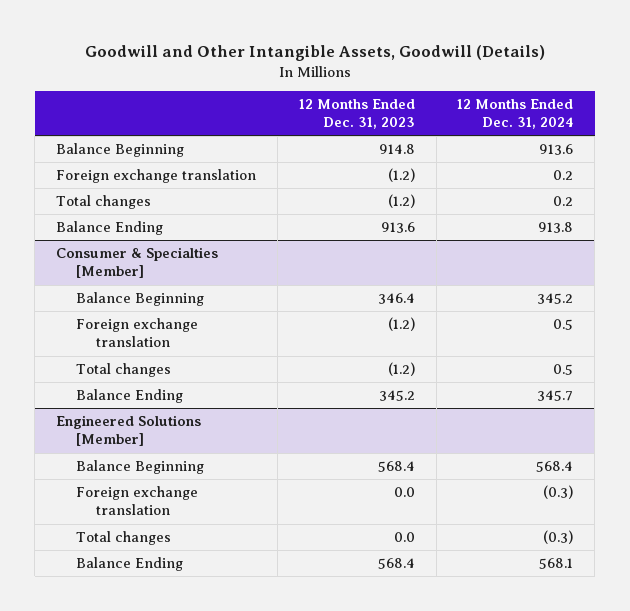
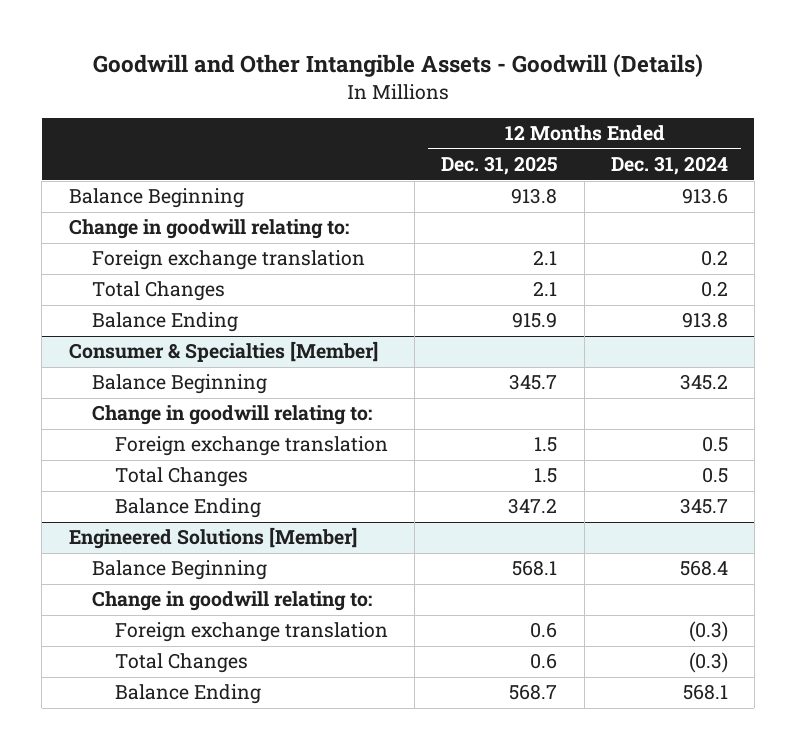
- Goodwill and Other Intangible Assets, Goodwill (Details)
+ Goodwill and Other Intangible Assets - Goodwill (Details)
- | 12 Months Ended Dec. 31, 2023 | 12 Months Ended Dec. 31, 2024
+ | 12 Months Ended Dec. 31, 2025 | 12 Months Ended Dec. 31, 2024
+ Change in goodwill relating to:
- Total changes | (1.2) | 0.2
+ Total Changes | 2.1 | 0.2
@ Consumer & Specialties [Member]
+ Change in goodwill relating to:
- Total changes | (1.2) | 0.5
+ Total Changes | 1.5 | 0.5
@ Engineered Solutions [Member]
+ Change in goodwill relating to:
- Total changes | 0.0 | (0.3)
+ Total Changes | 0.6 | (0.3)

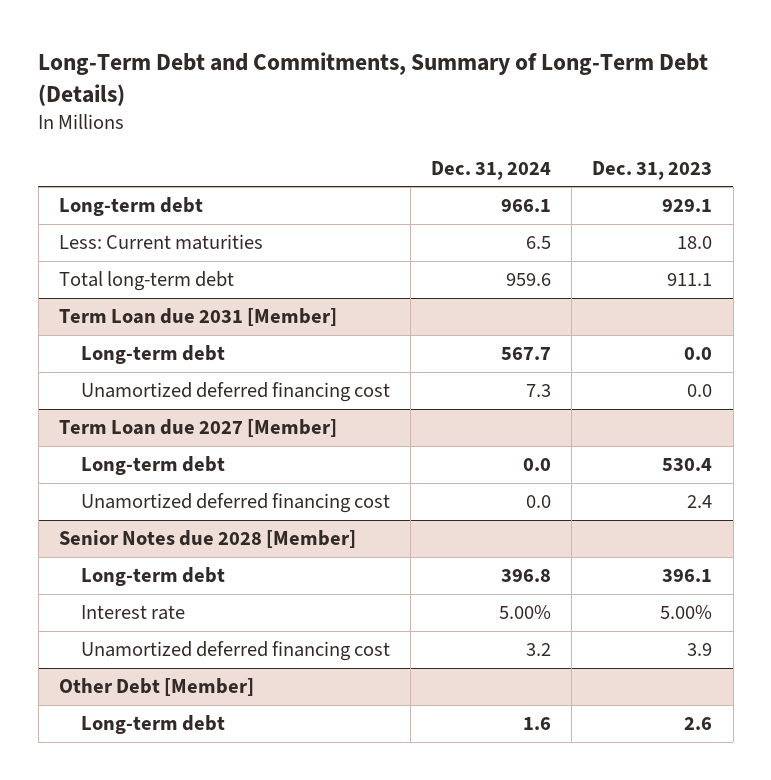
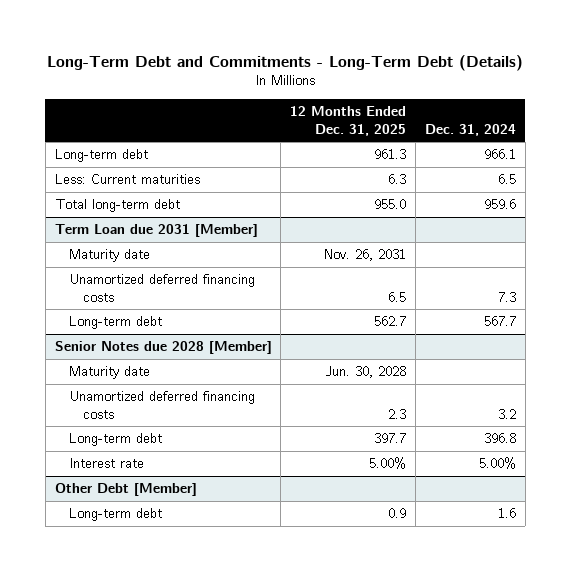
- Long-Term Debt and Commitments, Summary of Long-Term Debt (Details)
+ Long-Term Debt and Commitments - Long-Term Debt (Details)
- | Dec. 31, 2024 | Dec. 31, 2023
+ | 12 Months Ended Dec. 31, 2025 | Dec. 31, 2024
@ Term Loan due 2031 [Member]
+ Maturity date | Nov. 26, 2031 |
+ Unamortized deferred financing costs | 6.5 | 7.3
- Unamortized deferred financing cost | 7.3 | 0.0
- Term Loan due 2027 [Member]
- Long-term debt | 0.0 | 530.4
- Unamortized deferred financing cost | 0.0 | 2.4
@ Senior Notes due 2028 [Member]
+ Maturity date | Jun. 30, 2028 |
+ Unamortized deferred financing costs | 2.3 | 3.2
- Unamortized deferred financing cost | 3.2 | 3.9

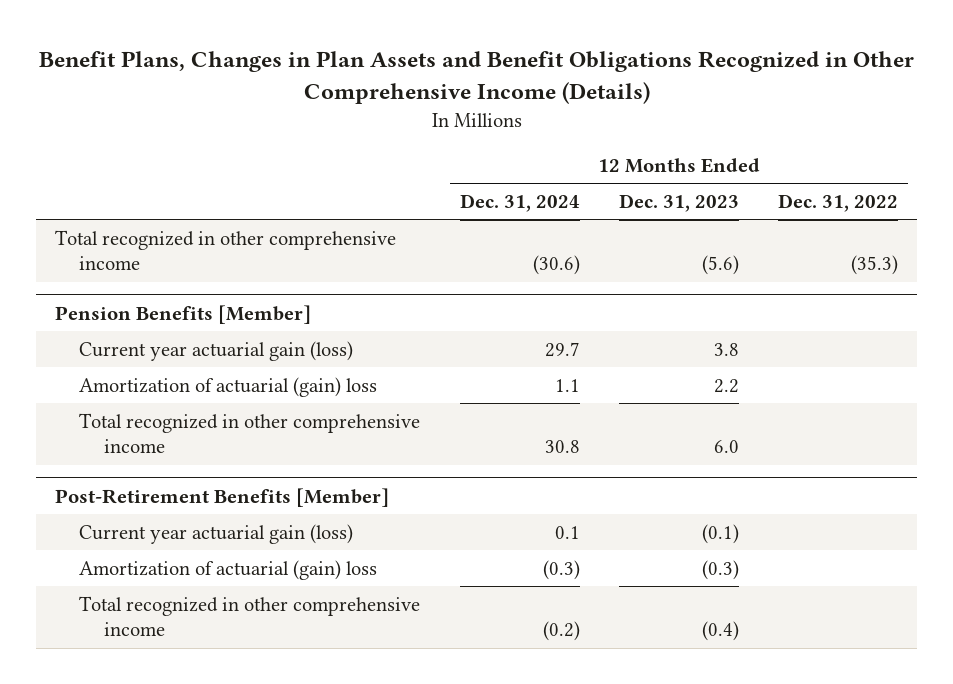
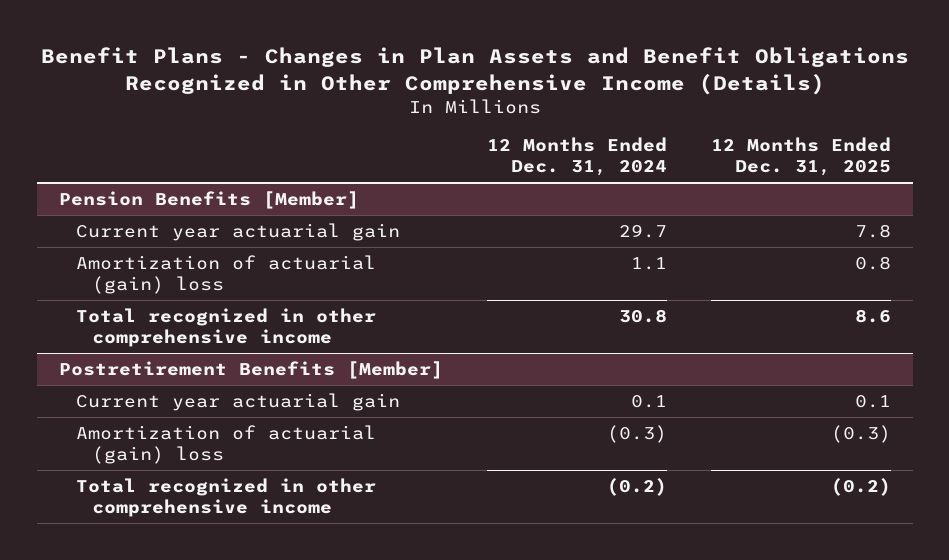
- Benefit Plans, Changes in Plan Assets and Benefit Obligations Recognized in Other Comprehensive Income (Details)
+ Benefit Plans - Changes in Plan Assets and Benefit Obligations Recognized in Other Comprehensive Income (Details)
- | 12 Months Ended Dec. 31, 2024 | 12 Months Ended Dec. 31, 2023 | 12 Months Ended Dec. 31, 2022
+ | 12 Months Ended Dec. 31, 2024 | 12 Months Ended Dec. 31, 2025
- Total recognized in other comprehensive income | (30.6) | (5.6) | (35.3)
@ Pension Benefits [Member]
- Current year actuarial gain (loss) | 29.7 | 3.8 |
+ Current year actuarial gain | 29.7 | 7.8
- Post-Retirement Benefits [Member]
- Current year actuarial gain (loss) | 0.1 | (0.1) |
+ Postretirement Benefits [Member]
+ Current year actuarial gain | 0.1 | 0.1

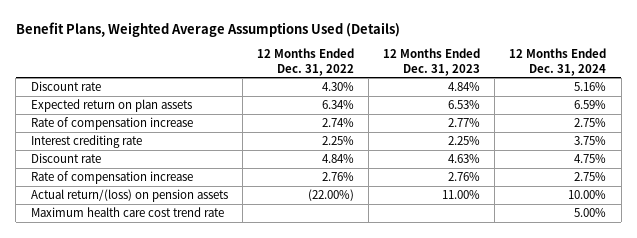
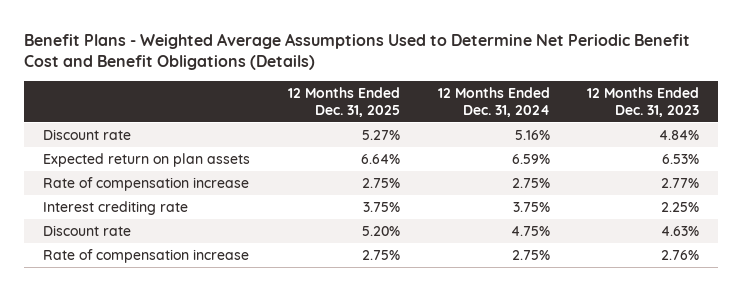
- Benefit Plans, Weighted Average Assumptions Used (Details)
+ Benefit Plans - Weighted Average Assumptions Used to Determine Net Periodic Benefit Cost and Benefit Obligations (Details)
- | 12 Months Ended Dec. 31, 2022 | 12 Months Ended Dec. 31, 2023 | 12 Months Ended Dec. 31, 2024
+ | 12 Months Ended Dec. 31, 2025 | 12 Months Ended Dec. 31, 2024 | 12 Months Ended Dec. 31, 2023
- Actual return/(loss) on pension assets | (22.00%) | 11.00% | 10.00%
- Maximum health care cost trend rate | | | 5.00%

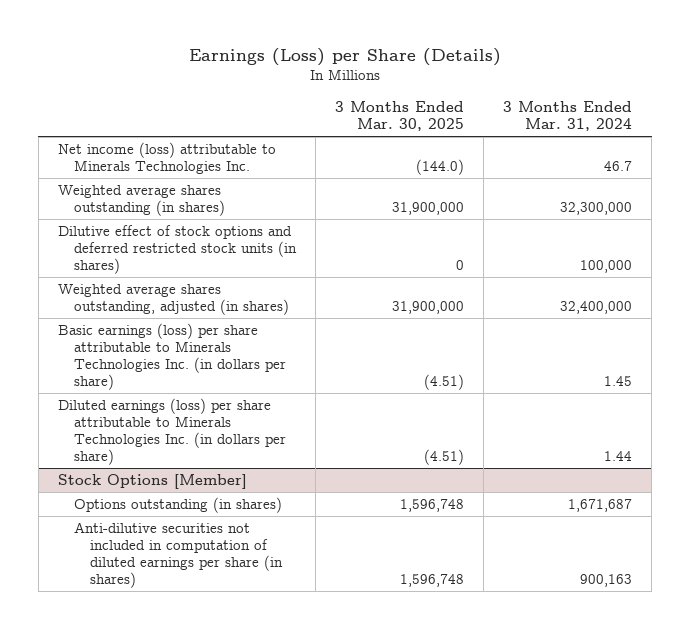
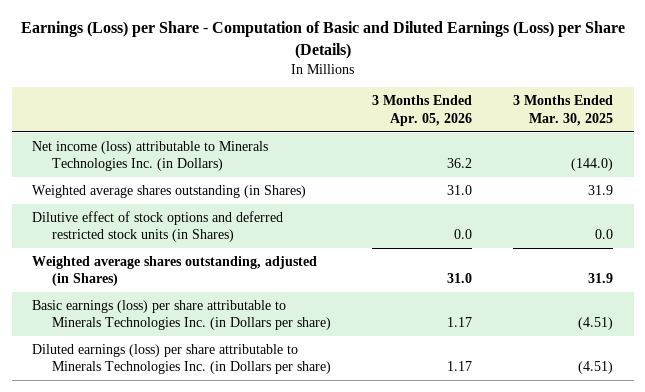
- Earnings (Loss) per Share (Details)
+ Earnings (Loss) per Share - Computation of Basic and Diluted Earnings (Loss) per Share (Details)
- | 3 Months Ended Mar. 30, 2025 | 3 Months Ended Mar. 31, 2024
+ | 3 Months Ended Apr. 05, 2026 | 3 Months Ended Mar. 30, 2025
- Net income (loss) attributable to Minerals Technologies Inc. | (144.0) | 46.7
- Weighted average shares outstanding (in shares) | 31,900,000 | 32,300,000
- Dilutive effect of stock options and deferred restricted stock units (in shares) | 0 | 100,000
- Weighted average shares outstanding, adjusted (in shares) | 31,900,000 | 32,400,000
- Basic earnings (loss) per share attributable to Minerals Technologies Inc. (in dollars per share) | (4.51) | 1.45
- Diluted earnings (loss) per share attributable to Minerals Technologies Inc. (in dollars per share) | (4.51) | 1.44
- Stock Options [Member]
- Options outstanding (in shares) | 1,596,748 | 1,671,687
- Anti-dilutive securities not included in computation of diluted earnings per share (in shares) | 1,596,748 | 900,163
+ Net income (loss) attributable to Minerals Technologies Inc. (in Dollars) | 36.2 | (144.0)
+ Weighted average shares outstanding (in Shares) | 31.0 | 31.9
+ Dilutive effect of stock options and deferred restricted stock units (in Shares) | 0.0 | 0.0
+ Weighted average shares outstanding, adjusted (in Shares) | 31.0 | 31.9
+ Basic earnings (loss) per share attributable to Minerals Technologies Inc. (in Dollars per share) | 1.17 | (4.51)
+ Diluted earnings (loss) per share attributable to Minerals Technologies Inc. (in Dollars per share) | 1.17 | (4.51)

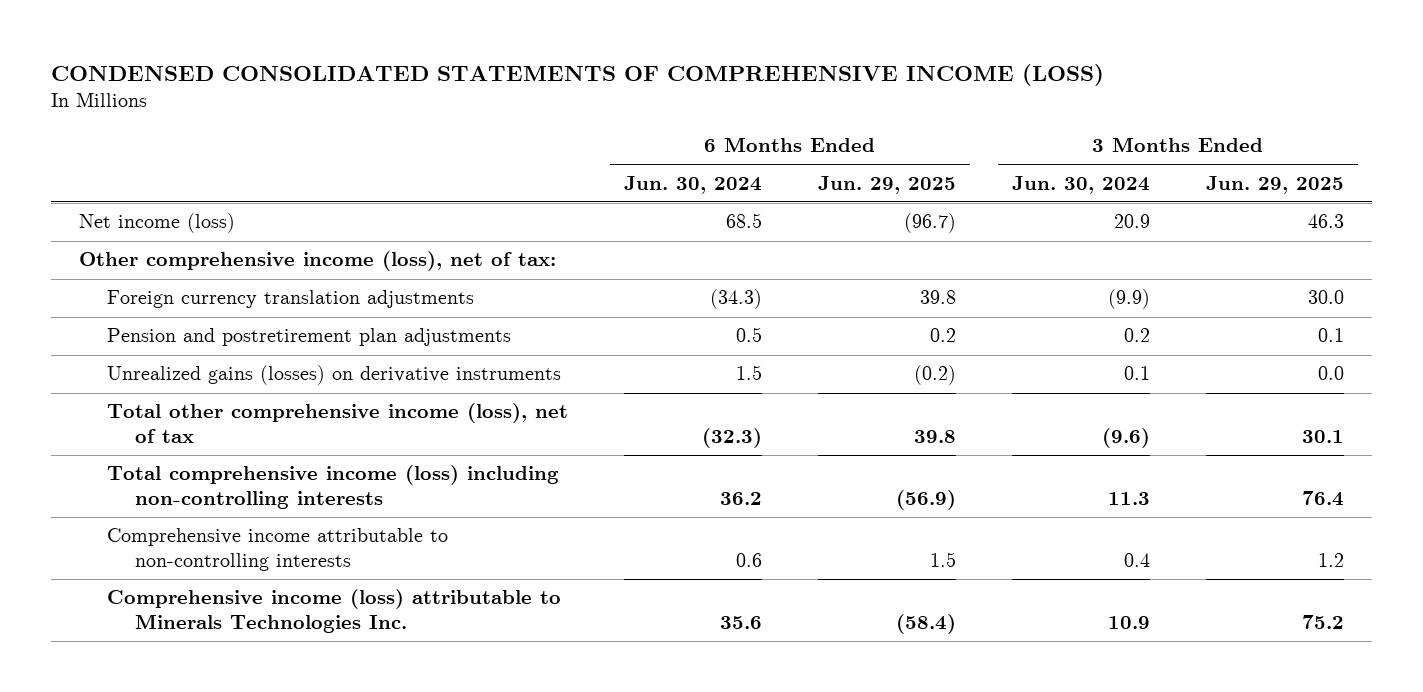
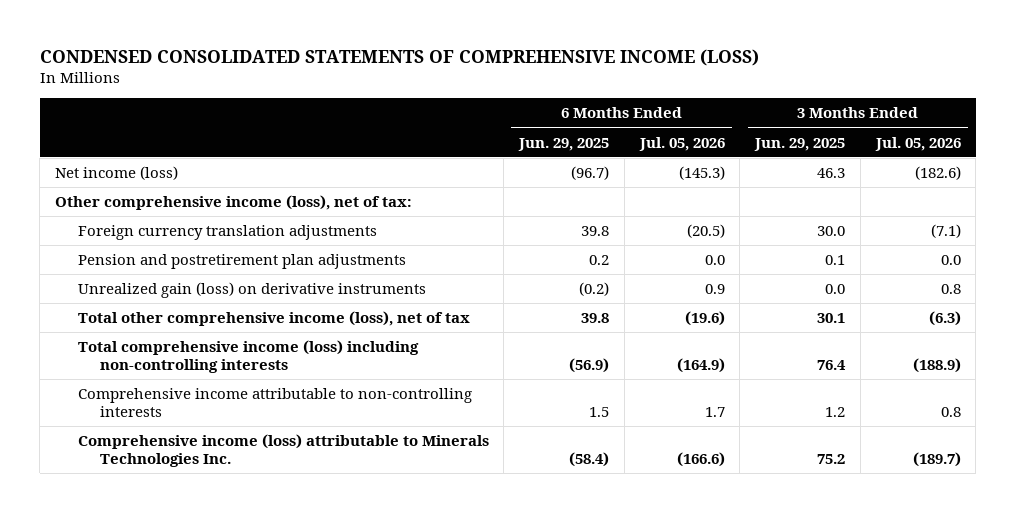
- | 6 Months Ended Jun. 30, 2024 | 6 Months Ended Jun. 29, 2025 | 3 Months Ended Jun. 30, 2024 | 3 Months Ended Jun. 29, 2025
+ | 6 Months Ended Jun. 29, 2025 | 6 Months Ended Jul. 05, 2026 | 3 Months Ended Jun. 29, 2025 | 3 Months Ended Jul. 05, 2026
- Unrealized gains (losses) on derivative instruments | 1.5 | (0.2) | 0.1 | 0.0
+ Unrealized gain (loss) on derivative instruments | (0.2) | 0.9 | 0.0 | 0.8

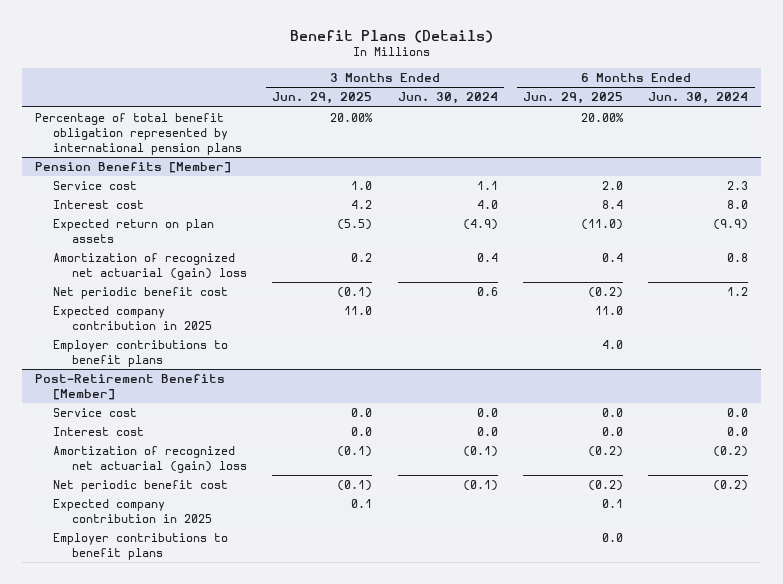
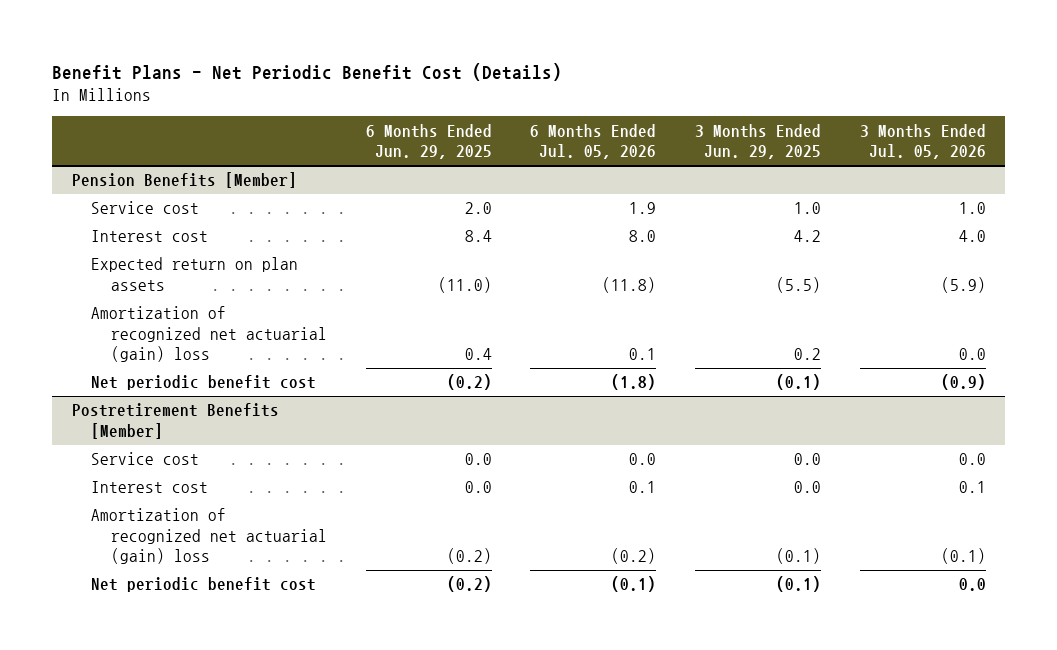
- Benefit Plans (Details)
+ Benefit Plans - Net Periodic Benefit Cost (Details)
- | 3 Months Ended Jun. 29, 2025 | 3 Months Ended Jun. 30, 2024 | 6 Months Ended Jun. 29, 2025 | 6 Months Ended Jun. 30, 2024
+ | 6 Months Ended Jun. 29, 2025 | 6 Months Ended Jul. 05, 2026 | 3 Months Ended Jun. 29, 2025 | 3 Months Ended Jul. 05, 2026
- Percentage of total benefit obligation represented by international pension plans | 20.00% | | 20.00% |
@ Pension Benefits [Member]
- Expected company contribution in 2025 | 11.0 | | 11.0 |
- Employer contributions to benefit plans | | | 4.0 |
- Post-Retirement Benefits [Member]
+ Postretirement Benefits [Member]
- Expected company contribution in 2025 | 0.1 | | 0.1 |
- Employer contributions to benefit plans | | | 0.0 |

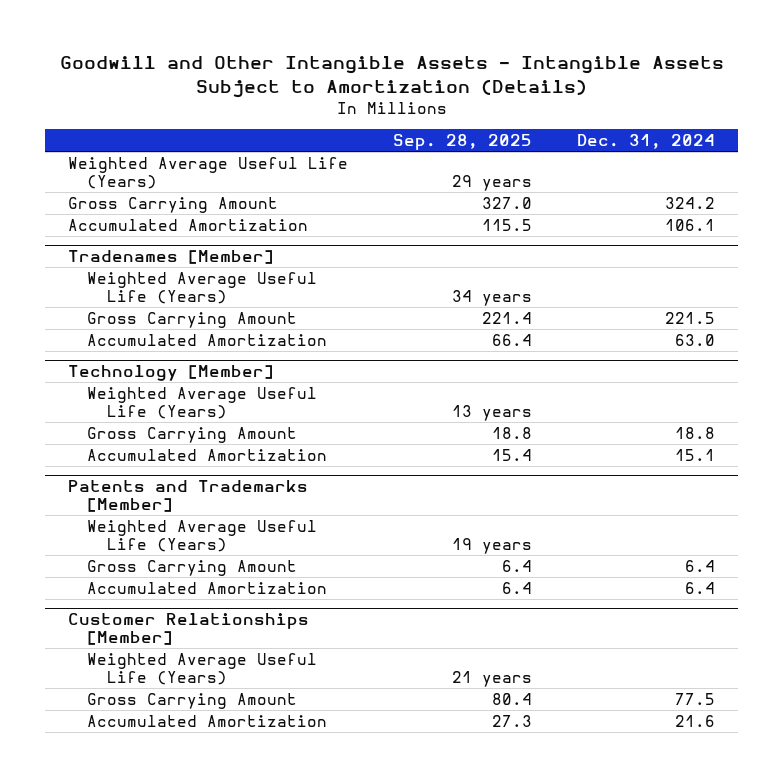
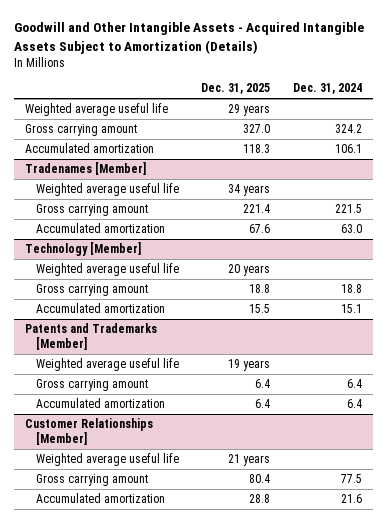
- Goodwill and Other Intangible Assets - Intangible Assets Subject to Amortization (Details)
+ Goodwill and Other Intangible Assets - Acquired Intangible Assets Subject to Amortization (Details)
- | Sep. 28, 2025 | Dec. 31, 2024
+ | Dec. 31, 2025 | Dec. 31, 2024
- Weighted Average Useful Life (Years) | 29 years |
- Gross Carrying Amount | 327.0 | 324.2
- Accumulated Amortization | 115.5 | 106.1
+ Weighted average useful life | 29 years |
+ Gross carrying amount | 327.0 | 324.2
+ Accumulated amortization | 118.3 | 106.1
@ Tradenames [Member]
- Weighted Average Useful Life (Years) | 34 years |
- Gross Carrying Amount | 221.4 | 221.5
- Accumulated Amortization | 66.4 | 63.0
+ Weighted average useful life | 34 years |
+ Gross carrying amount | 221.4 | 221.5
+ Accumulated amortization | 67.6 | 63.0
@ Technology [Member]
- Weighted Average Useful Life (Years) | 13 years |
- Gross Carrying Amount | 18.8 | 18.8
- Accumulated Amortization | 15.4 | 15.1
+ Weighted average useful life | 20 years |
+ Gross carrying amount | 18.8 | 18.8
+ Accumulated amortization | 15.5 | 15.1
@ Patents and Trademarks [Member]
- Weighted Average Useful Life (Years) | 19 years |
- Gross Carrying Amount | 6.4 | 6.4
- Accumulated Amortization | 6.4 | 6.4
+ Weighted average useful life | 19 years |
+ Gross carrying amount | 6.4 | 6.4
+ Accumulated amortization | 6.4 | 6.4
@ Customer Relationships [Member]
- Weighted Average Useful Life (Years) | 21 years |
- Gross Carrying Amount | 80.4 | 77.5
- Accumulated Amortization | 27.3 | 21.6
+ Weighted average useful life | 21 years |
+ Gross carrying amount | 80.4 | 77.5
+ Accumulated amortization | 28.8 | 21.6

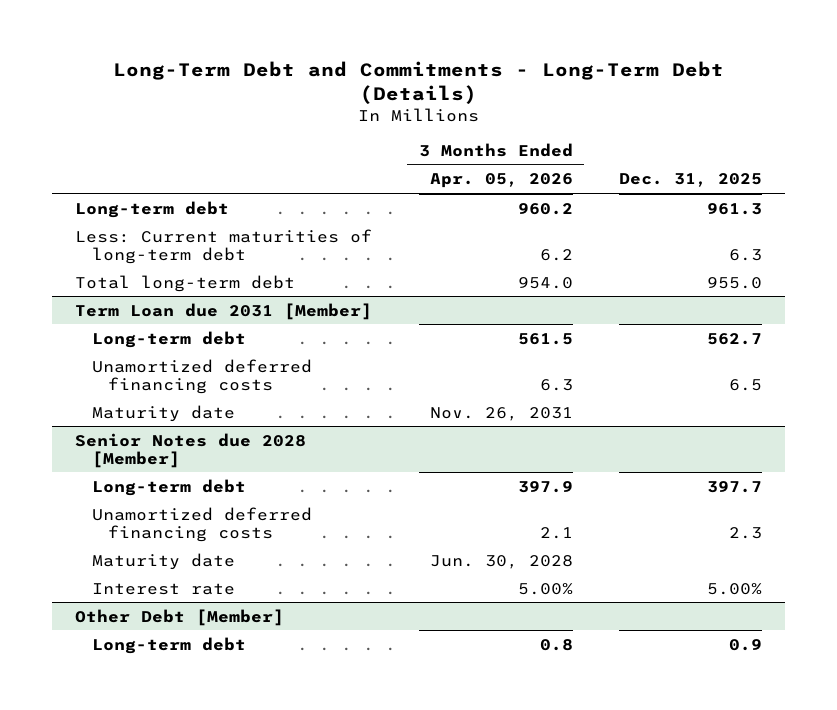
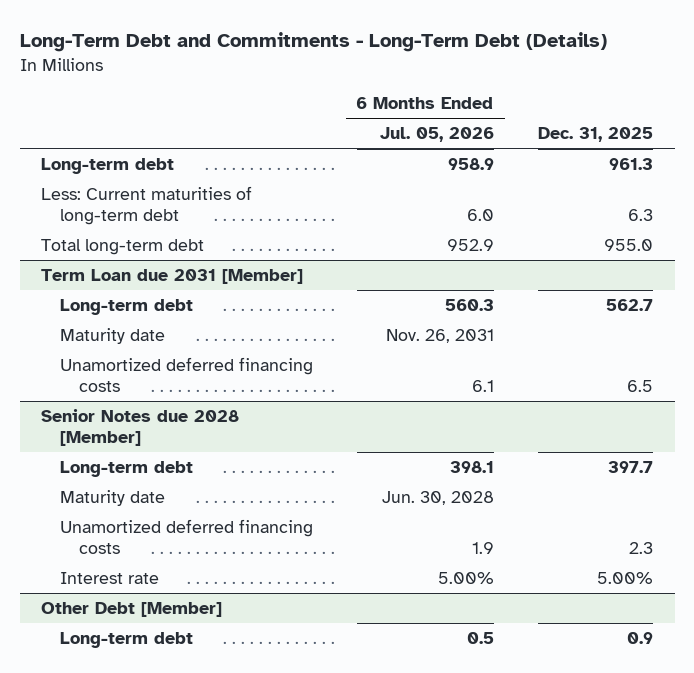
- | 3 Months Ended Apr. 05, 2026 | Dec. 31, 2025
+ | 6 Months Ended Jul. 05, 2026 | Dec. 31, 2025
@ Term Loan due 2031 [Member]
moved down: Unamortized deferred financing costs | 6.1 | 6.5
@ Senior Notes due 2028 [Member]
moved down: Unamortized deferred financing costs | 1.9 | 2.3

